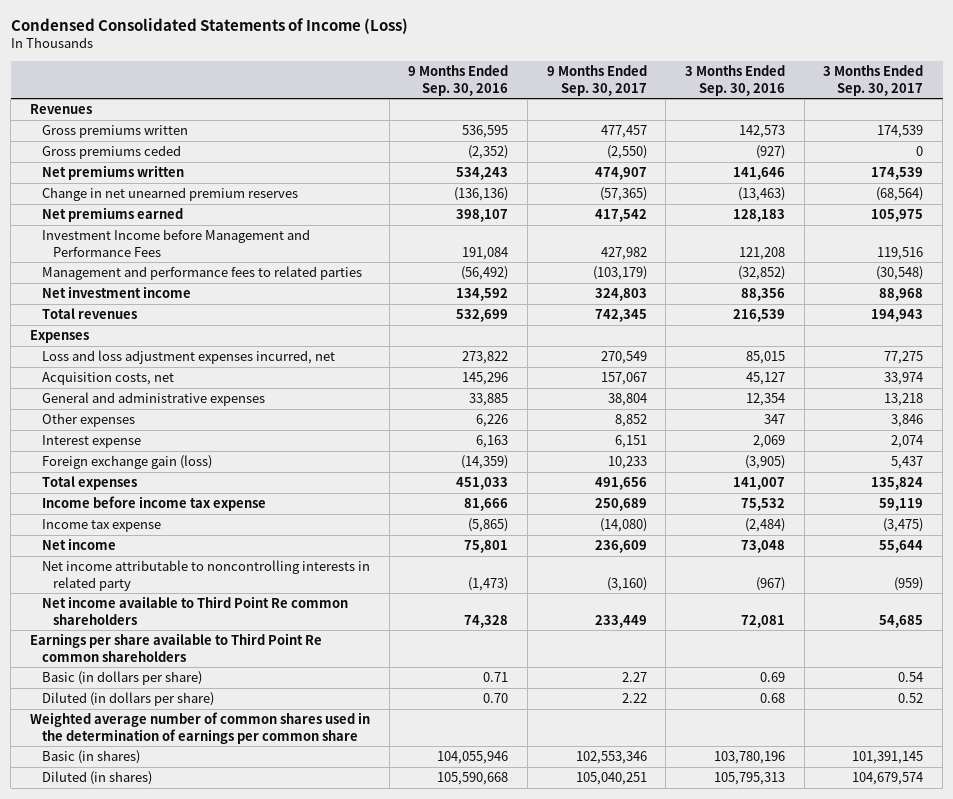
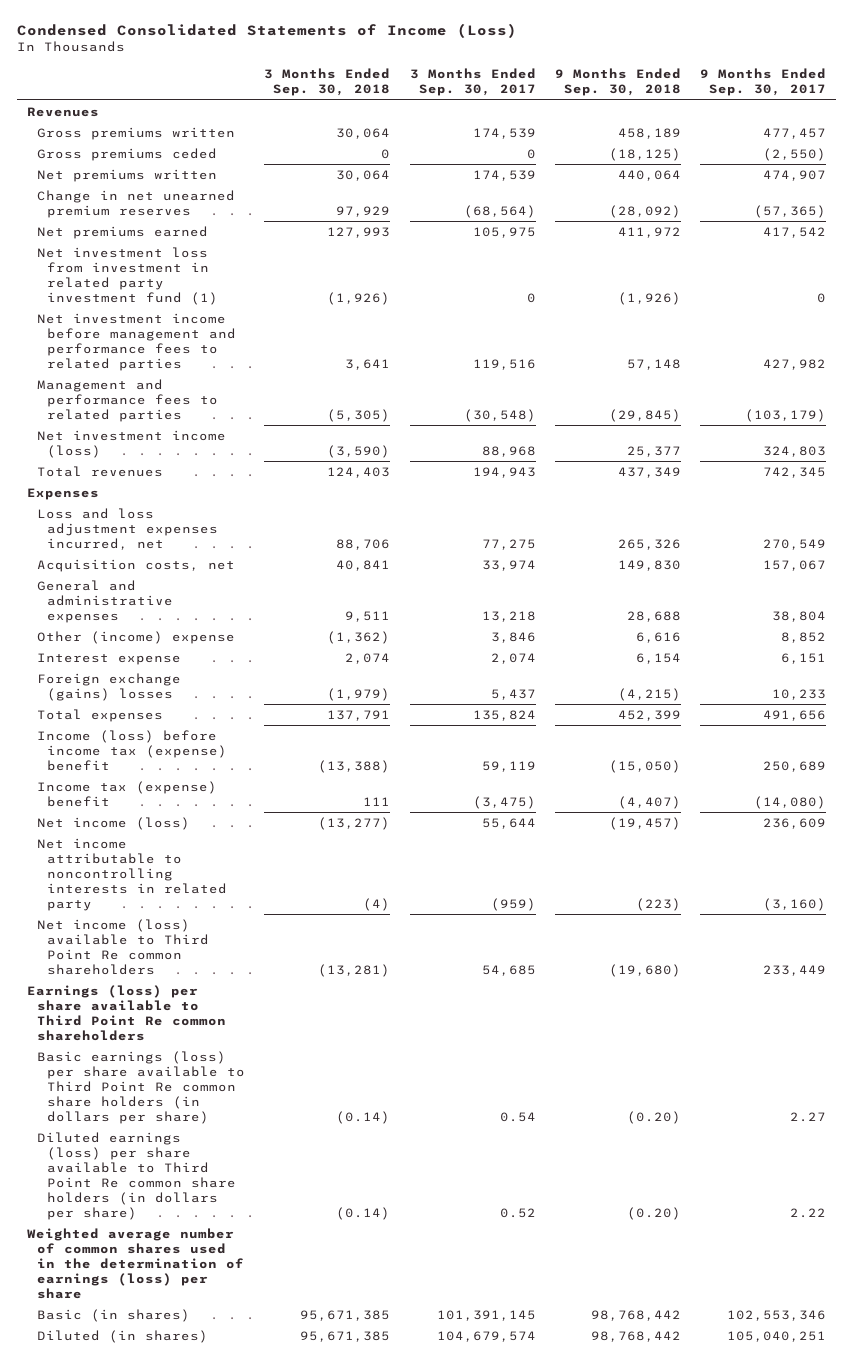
- | 9 Months Ended Sep. 30, 2016 | 9 Months Ended Sep. 30, 2017 | 3 Months Ended Sep. 30, 2016 | 3 Months Ended Sep. 30, 2017
+ | 3 Months Ended Sep. 30, 2018 | 3 Months Ended Sep. 30, 2017 | 9 Months Ended Sep. 30, 2018 | 9 Months Ended Sep. 30, 2017
- Investment Income before Management and Performance Fees | 191,084 | 427,982 | 121,208 | 119,516
+ Net investment loss from investment in related party investment fund (1) | (1,926) | 0 | (1,926) | 0
+ Net investment income before management and performance fees to related parties | 3,641 | 119,516 | 57,148 | 427,982
- Net investment income | 134,592 | 324,803 | 88,356 | 88,968
+ Net investment income (loss) | (3,590) | 88,968 | 25,377 | 324,803
- Other expenses | 6,226 | 8,852 | 347 | 3,846
+ Other (income) expense | (1,362) | 3,846 | 6,616 | 8,852
- Foreign exchange gain (loss) | (14,359) | 10,233 | (3,905) | 5,437
+ Foreign exchange (gains) losses | (1,979) | 5,437 | (4,215) | 10,233
- Income before income tax expense | 81,666 | 250,689 | 75,532 | 59,119
- Income tax expense | (5,865) | (14,080) | (2,484) | (3,475)
- Net income | 75,801 | 236,609 | 73,048 | 55,644
+ Income (loss) before income tax (expense) benefit | (13,388) | 59,119 | (15,050) | 250,689
+ Income tax (expense) benefit | 111 | (3,475) | (4,407) | (14,080)
+ Net income (loss) | (13,277) | 55,644 | (19,457) | 236,609
- Net income available to Third Point Re common shareholders | 74,328 | 233,449 | 72,081 | 54,685
- Earnings per share available to Third Point Re common shareholders
- Basic (in dollars per share) | 0.71 | 2.27 | 0.69 | 0.54
- Diluted (in dollars per share) | 0.70 | 2.22 | 0.68 | 0.52
- Weighted average number of common shares used in the determination of earnings per common share
+ Net income (loss) available to Third Point Re common shareholders | (13,281) | 54,685 | (19,680) | 233,449
+ Earnings (loss) per share available to Third Point Re common shareholders
+ Basic earnings (loss) per share available to Third Point Re common share holders (in dollars per share) | (0.14) | 0.54 | (0.20) | 2.27
+ Diluted earnings (loss) per share available to Third Point Re common share holders (in dollars per share) | (0.14) | 0.52 | (0.20) | 2.22
+ Weighted average number of common shares used in the determination of earnings (loss) per share

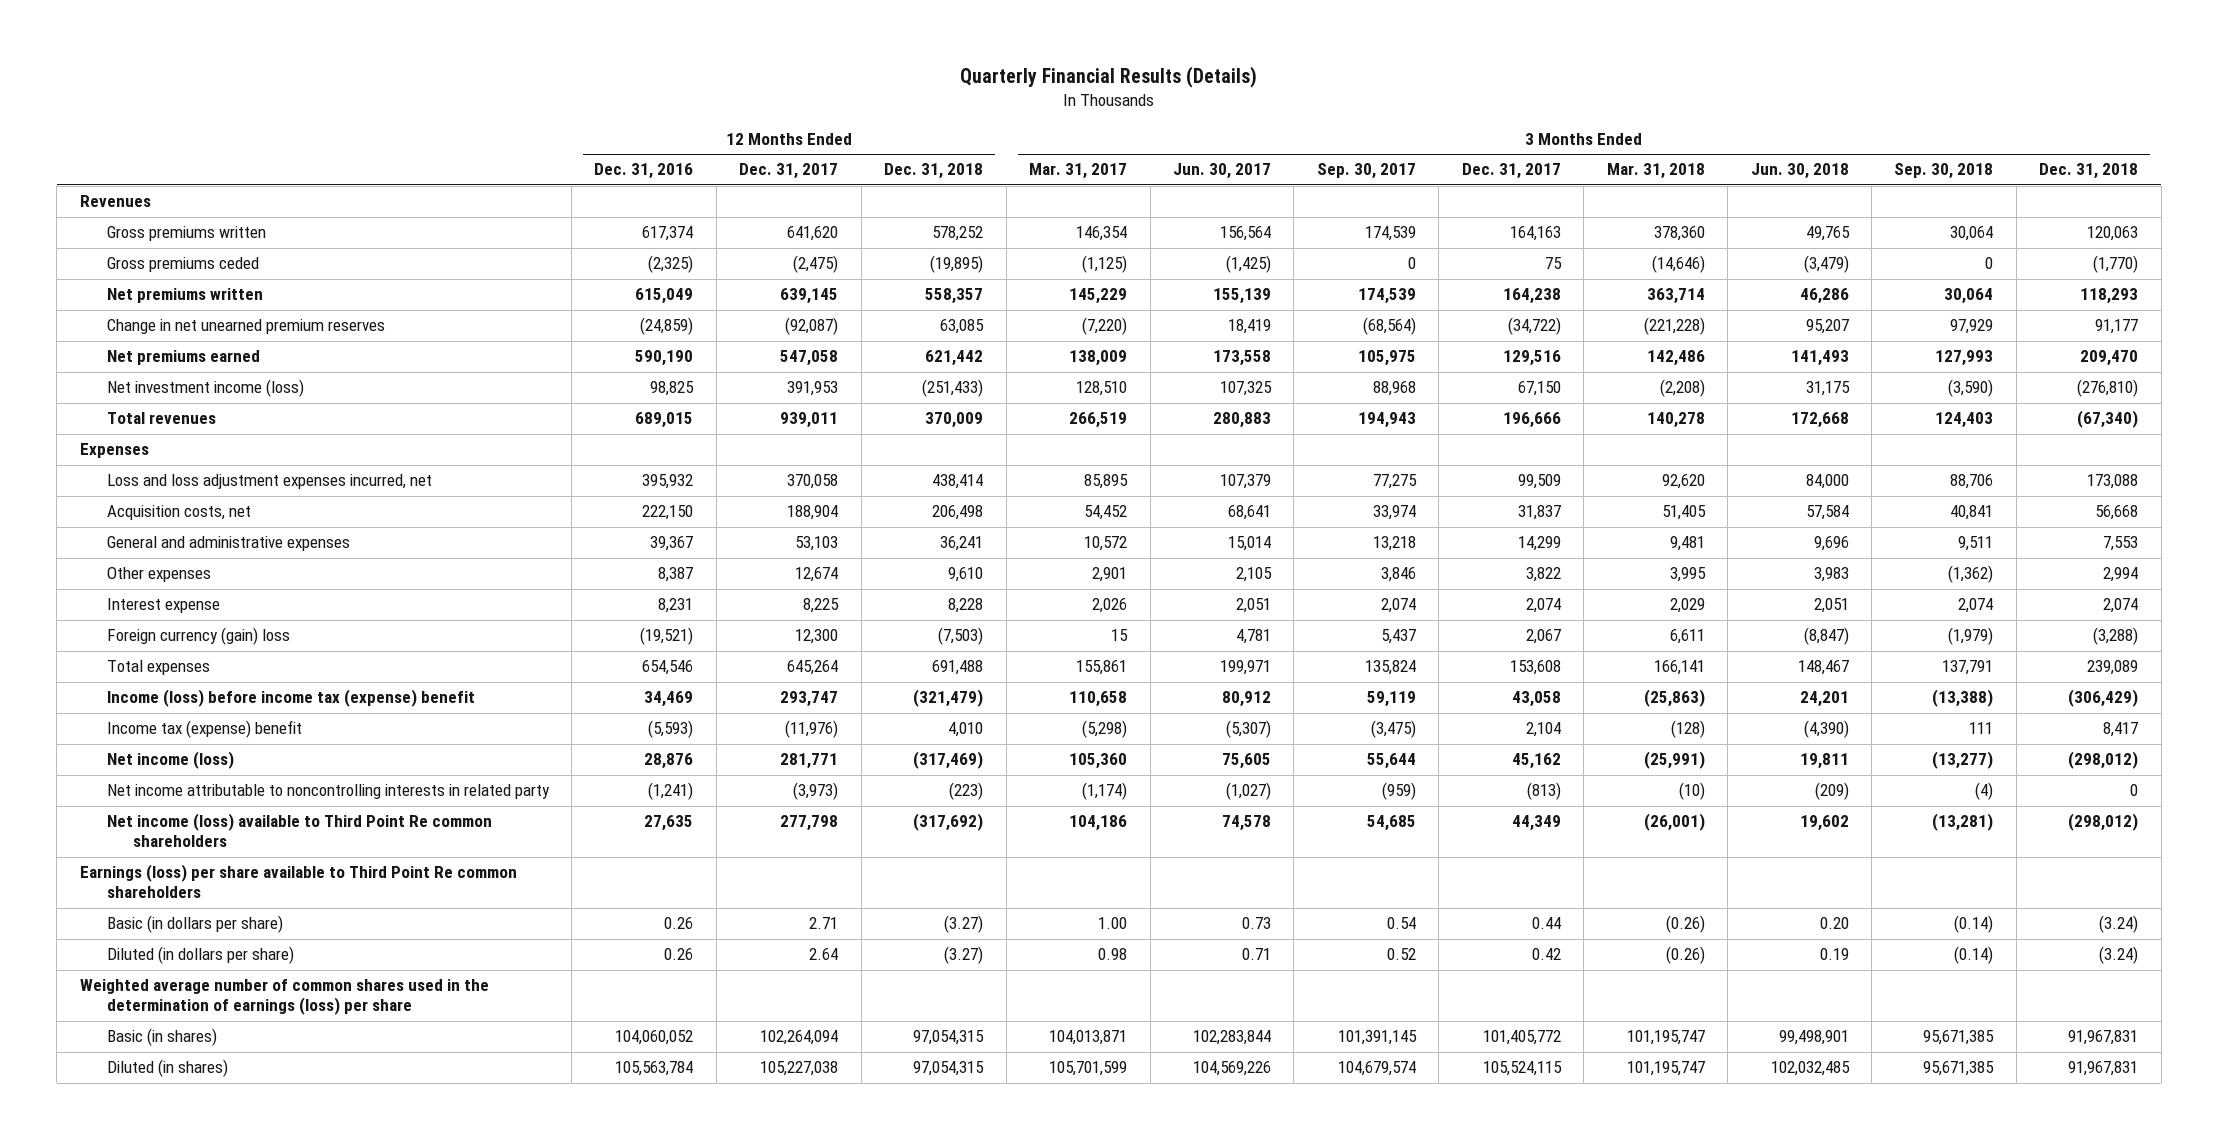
- Condensed Consolidated Statements of Income (Loss)
+ Quarterly Financial Results (Details)
- | 3 Months Ended Sep. 30, 2018 | 3 Months Ended Sep. 30, 2017 | 9 Months Ended Sep. 30, 2018 | 9 Months Ended Sep. 30, 2017
+ | 12 Months Ended Dec. 31, 2016 | 12 Months Ended Dec. 31, 2017 | 12 Months Ended Dec. 31, 2018 | 3 Months Ended Mar. 31, 2017 | 3 Months Ended Jun. 30, 2017 | 3 Months Ended Sep. 30, 2017 | 3 Months Ended Dec. 31, 2017 | 3 Months Ended Mar. 31, 2018 | 3 Months Ended Jun. 30, 2018 | 3 Months Ended Sep. 30, 2018 | 3 Months Ended Dec. 31, 2018
- Net investment loss from investment in related party investment fund (1) | (1,926) | 0 | (1,926) | 0
- Net investment income before management and performance fees to related parties | 3,641 | 119,516 | 57,148 | 427,982
- Management and performance fees to related parties | (5,305) | (30,548) | (29,845) | (103,179)
- Other (income) expense | (1,362) | 3,846 | 6,616 | 8,852
+ Other expenses | 8,387 | 12,674 | 9,610 | 2,901 | 2,105 | 3,846 | 3,822 | 3,995 | 3,983 | (1,362) | 2,994
- Foreign exchange (gains) losses | (1,979) | 5,437 | (4,215) | 10,233
+ Foreign currency (gain) loss | (19,521) | 12,300 | (7,503) | 15 | 4,781 | 5,437 | 2,067 | 6,611 | (8,847) | (1,979) | (3,288)
- Basic earnings (loss) per share available to Third Point Re common share holders (in dollars per share) | (0.14) | 0.54 | (0.20) | 2.27
- Diluted earnings (loss) per share available to Third Point Re common share holders (in dollars per share) | (0.14) | 0.52 | (0.20) | 2.22
+ Basic (in dollars per share) | 0.26 | 2.71 | (3.27) | 1.00 | 0.73 | 0.54 | 0.44 | (0.26) | 0.20 | (0.14) | (3.24)
+ Diluted (in dollars per share) | 0.26 | 2.64 | (3.27) | 0.98 | 0.71 | 0.52 | 0.42 | (0.26) | 0.19 | (0.14) | (3.24)

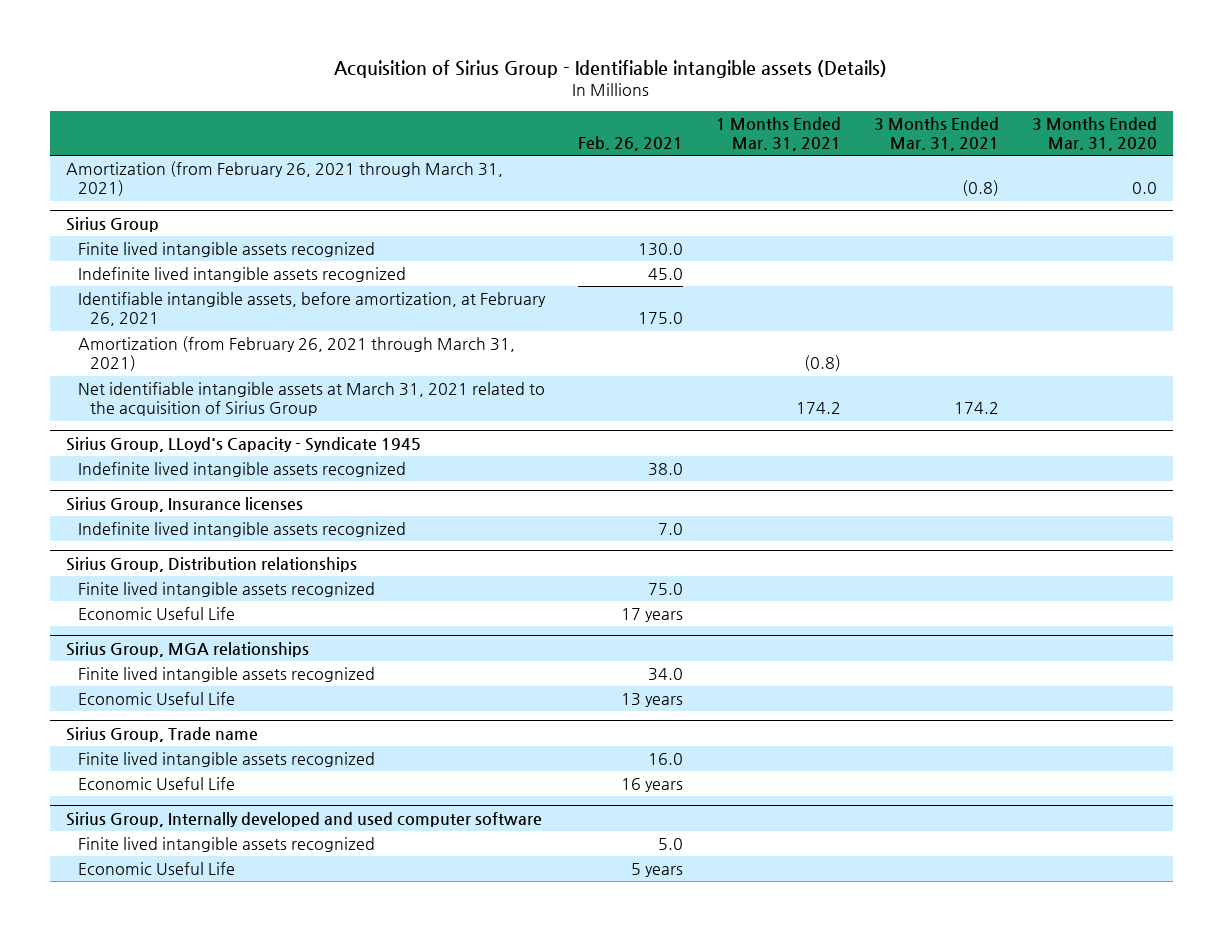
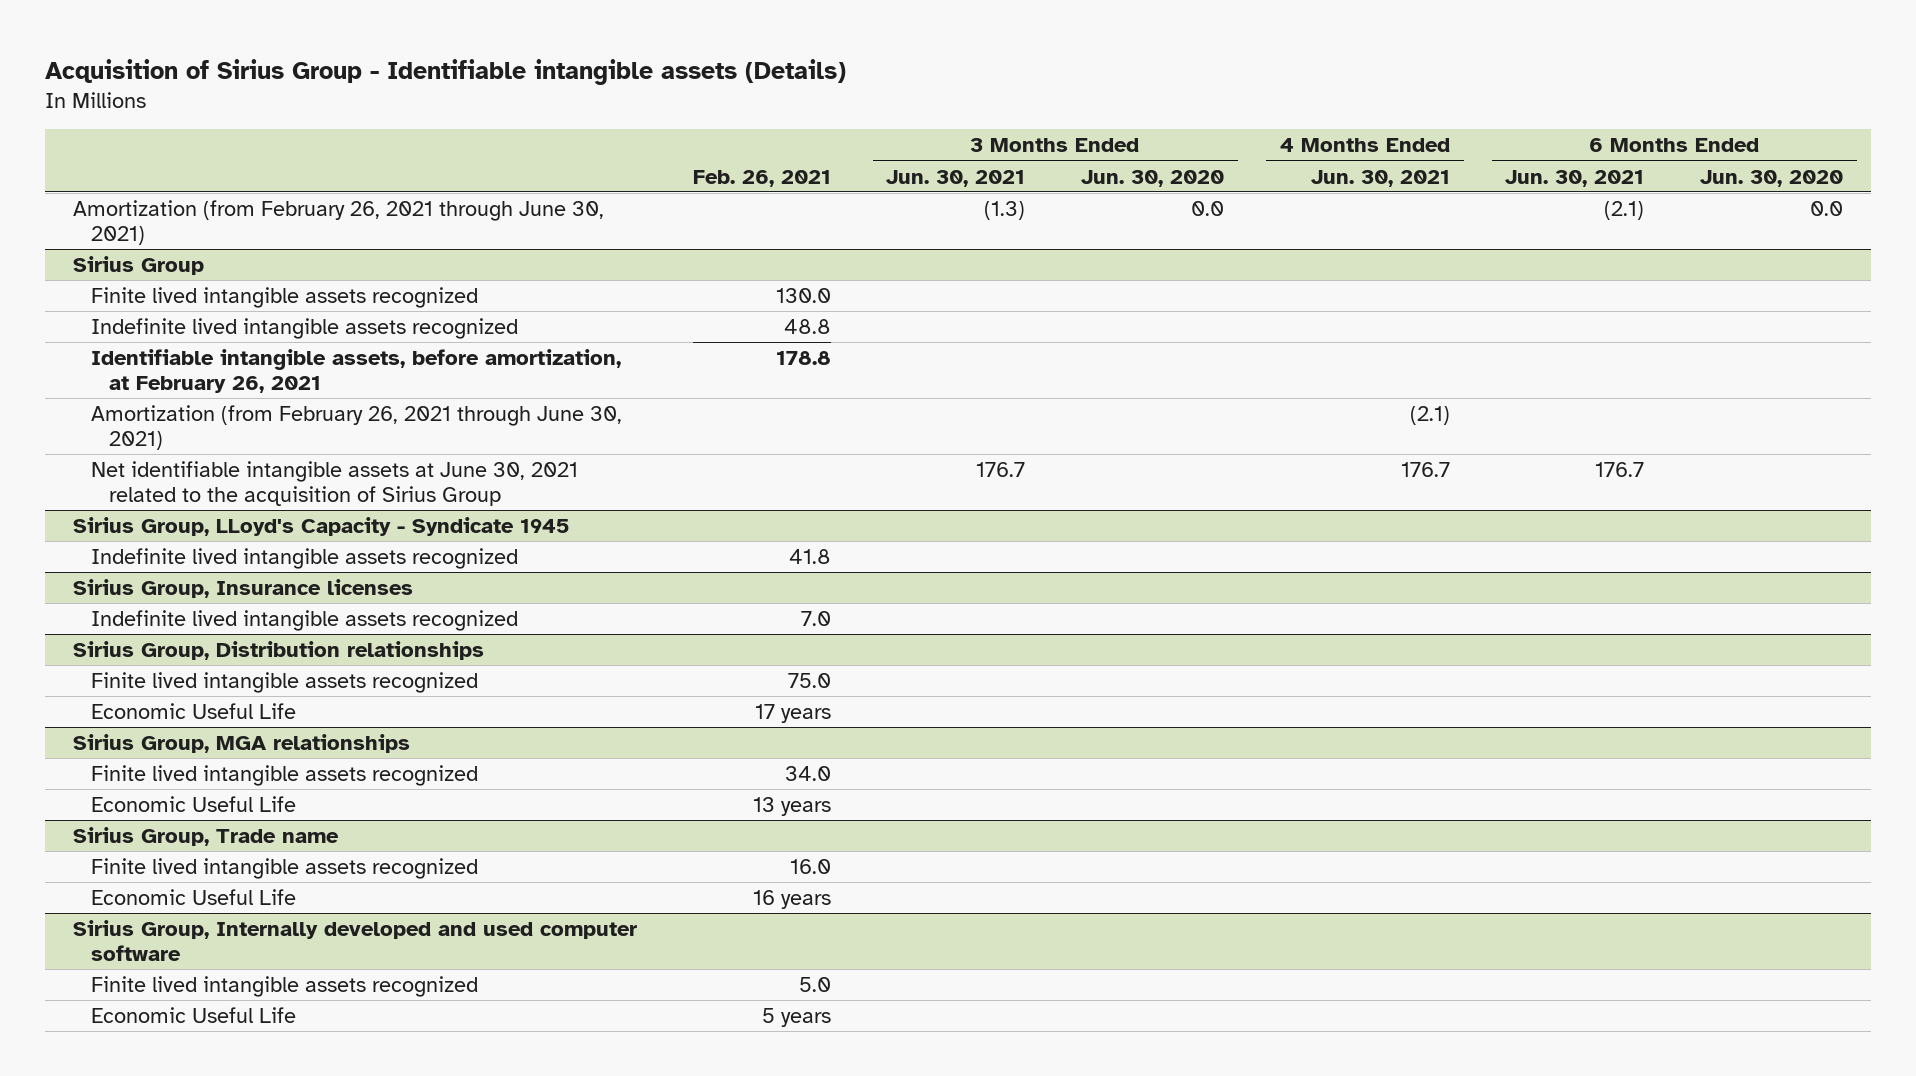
- | Feb. 26, 2021 | 1 Months Ended Mar. 31, 2021 | 3 Months Ended Mar. 31, 2021 | 3 Months Ended Mar. 31, 2020
+ | Feb. 26, 2021 | 3 Months Ended Jun. 30, 2021 | 3 Months Ended Jun. 30, 2020 | 4 Months Ended Jun. 30, 2021 | 6 Months Ended Jun. 30, 2021 | 6 Months Ended Jun. 30, 2020
- Amortization (from February 26, 2021 through March 31, 2021) | | | (0.8) | 0.0
+ Amortization (from February 26, 2021 through June 30, 2021) | | (1.3) | 0.0 | | (2.1) | 0.0
@ Sirius Group
- Indefinite lived intangible assets recognized | 45.0 | | |
- Identifiable intangible assets, before amortization, at February 26, 2021 | 175.0 | | |
- Amortization (from February 26, 2021 through March 31, 2021) | | (0.8) | |
- Net identifiable intangible assets at March 31, 2021 related to the acquisition of Sirius Group | | 174.2 | 174.2 |
+ Indefinite lived intangible assets recognized | 48.8 | | | | |
+ Identifiable intangible assets, before amortization, at February 26, 2021 | 178.8 | | | | |
+ Amortization (from February 26, 2021 through June 30, 2021) | | | | (2.1) | |
+ Net identifiable intangible assets at June 30, 2021 related to the acquisition of Sirius Group | | 176.7 | | 176.7 | 176.7 |
@ Sirius Group, LLoyd's Capacity - Syndicate 1945
- Indefinite lived intangible assets recognized | 38.0 | | |
+ Indefinite lived intangible assets recognized | 41.8 | | | | |

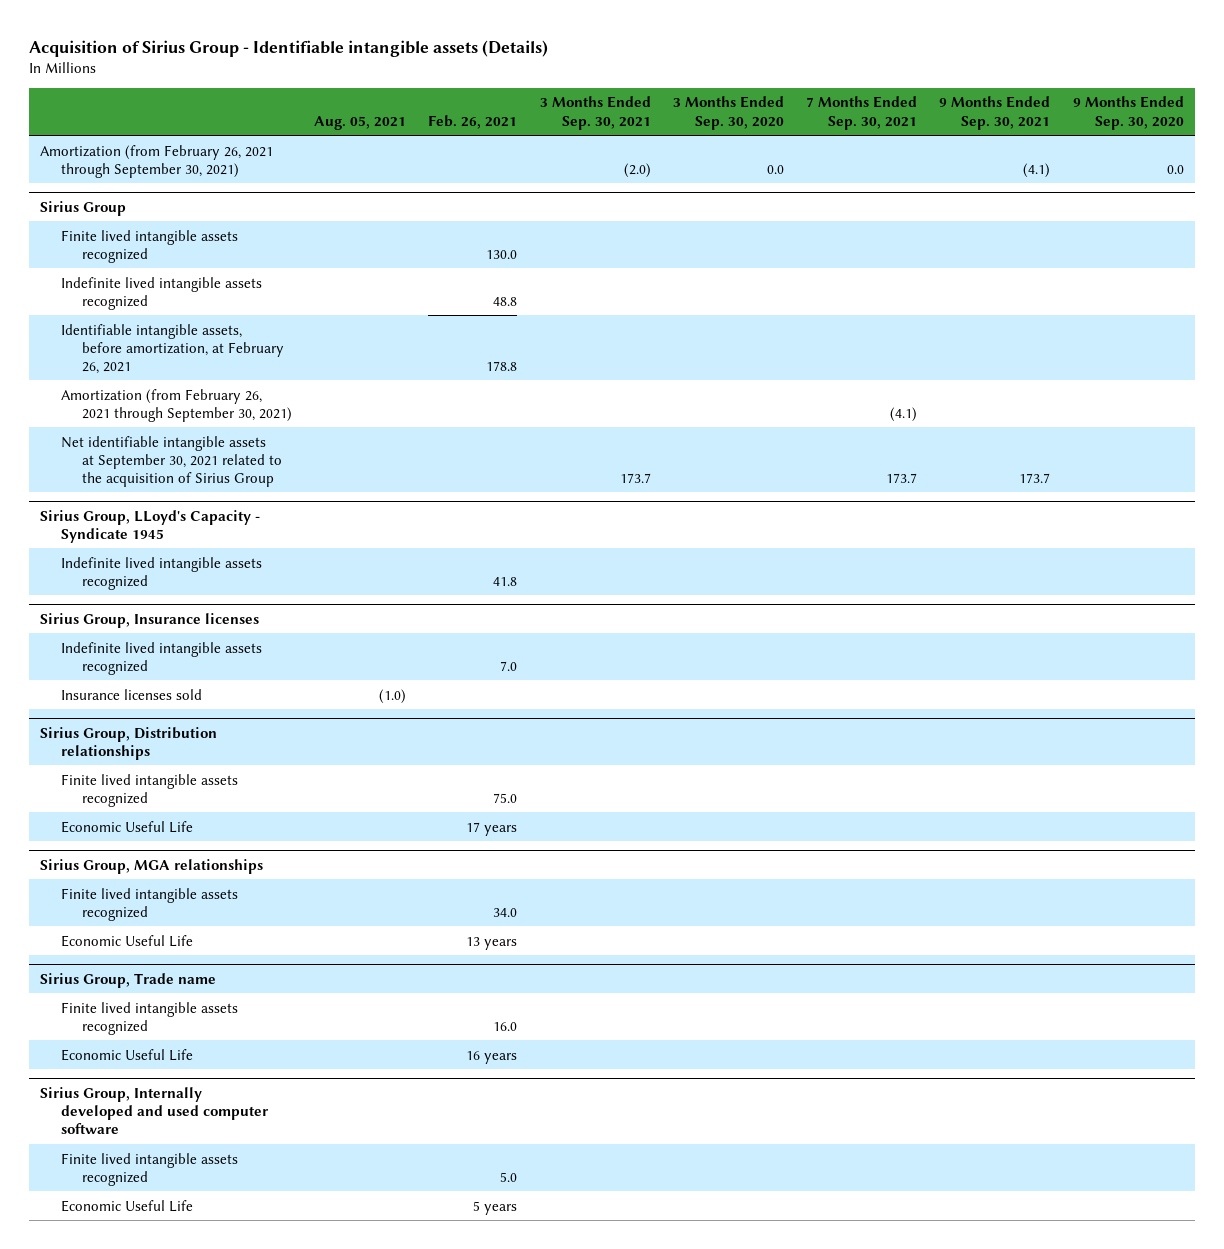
- | Feb. 26, 2021 | 3 Months Ended Jun. 30, 2021 | 3 Months Ended Jun. 30, 2020 | 4 Months Ended Jun. 30, 2021 | 6 Months Ended Jun. 30, 2021 | 6 Months Ended Jun. 30, 2020
+ | Aug. 05, 2021 | Feb. 26, 2021 | 3 Months Ended Sep. 30, 2021 | 3 Months Ended Sep. 30, 2020 | 7 Months Ended Sep. 30, 2021 | 9 Months Ended Sep. 30, 2021 | 9 Months Ended Sep. 30, 2020
- Amortization (from February 26, 2021 through June 30, 2021) | | (1.3) | 0.0 | | (2.1) | 0.0
+ Amortization (from February 26, 2021 through September 30, 2021) | | | (2.0) | 0.0 | | (4.1) | 0.0
@ Sirius Group
- Amortization (from February 26, 2021 through June 30, 2021) | | | | (2.1) | |
- Net identifiable intangible assets at June 30, 2021 related to the acquisition of Sirius Group | | 176.7 | | 176.7 | 176.7 |
+ Amortization (from February 26, 2021 through September 30, 2021) | | | | | (4.1) | |
+ Net identifiable intangible assets at September 30, 2021 related to the acquisition of Sirius Group | | | 173.7 | | 173.7 | 173.7 |
@ Sirius Group, Insurance licenses
+ Insurance licenses sold | (1.0) | | | | | |

